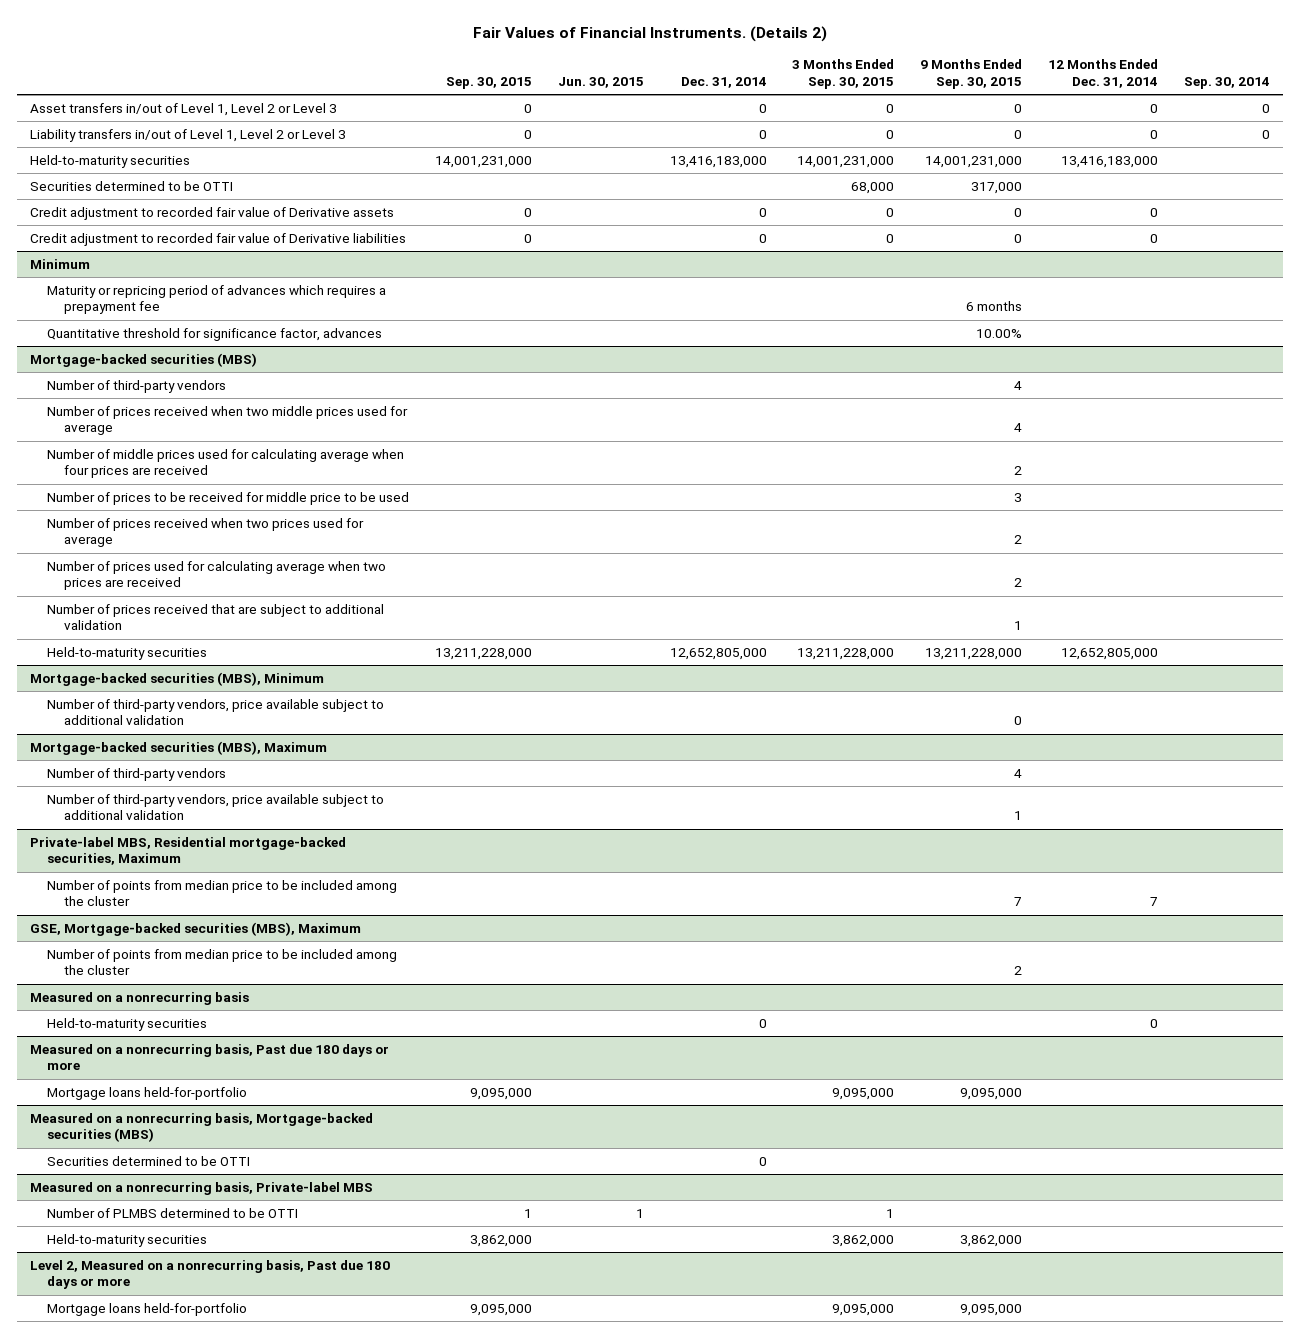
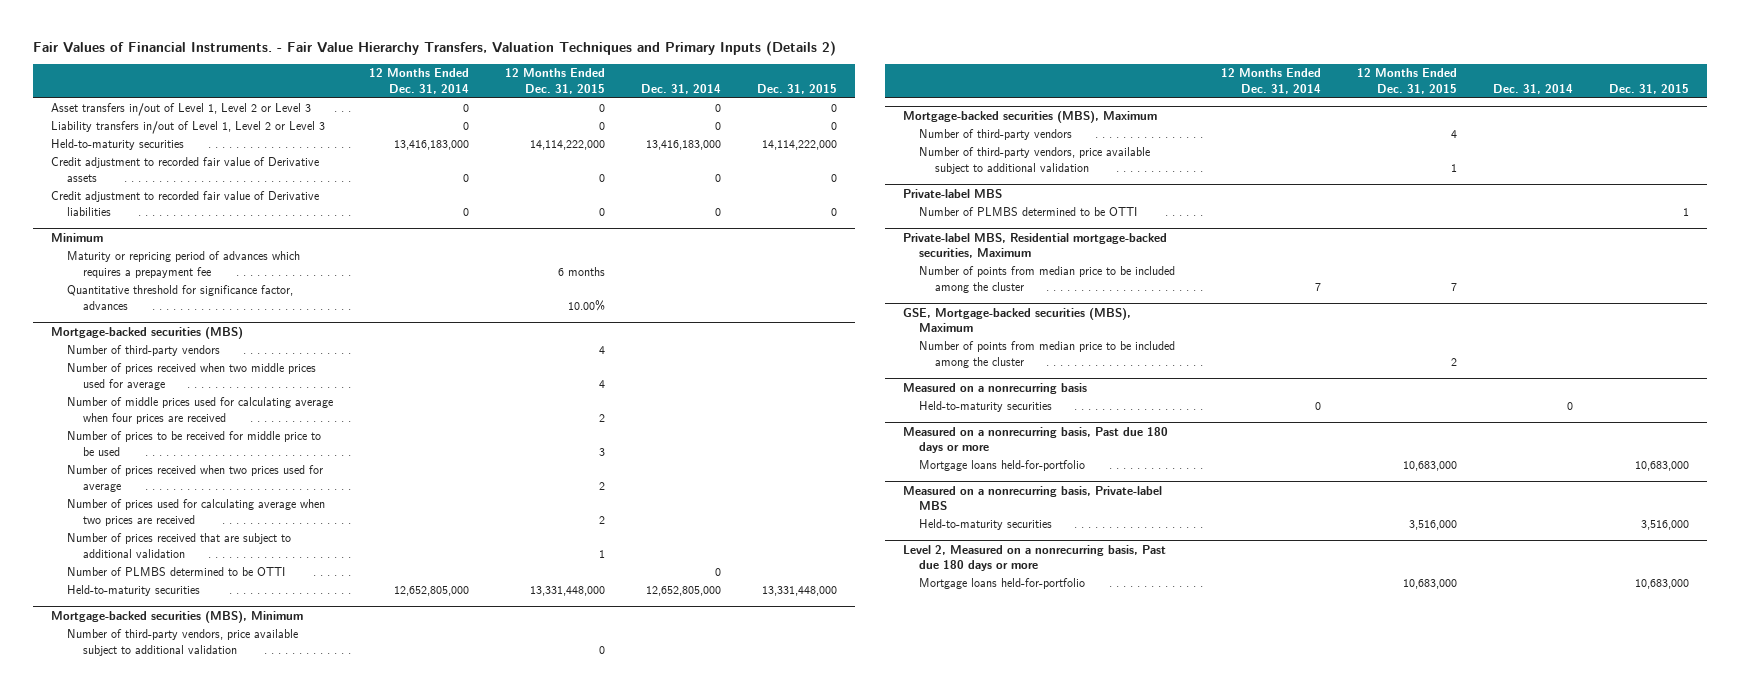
- Fair Values of Financial Instruments. (Details 2)
+ Fair Values of Financial Instruments. - Fair Value Hierarchy Transfers, Valuation Techniques and Primary Inputs (Details 2)
- | Sep. 30, 2015 | Jun. 30, 2015 | Dec. 31, 2014 | 3 Months Ended Sep. 30, 2015 | 9 Months Ended Sep. 30, 2015 | 12 Months Ended Dec. 31, 2014 | Sep. 30, 2014
+ | 12 Months Ended Dec. 31, 2014 | 12 Months Ended Dec. 31, 2015 | Dec. 31, 2014 | Dec. 31, 2015
- Securities determined to be OTTI | | | | 68,000 | 317,000 | |
@ Mortgage-backed securities (MBS)
+ Number of PLMBS determined to be OTTI | | | 0 |
+ Private-label MBS
+ Number of PLMBS determined to be OTTI | | | | 1
- Measured on a nonrecurring basis, Mortgage-backed securities (MBS)
- Securities determined to be OTTI | | | 0 | | | |
@ Measured on a nonrecurring basis, Private-label MBS
- Number of PLMBS determined to be OTTI | 1 | 1 | | 1 | | |

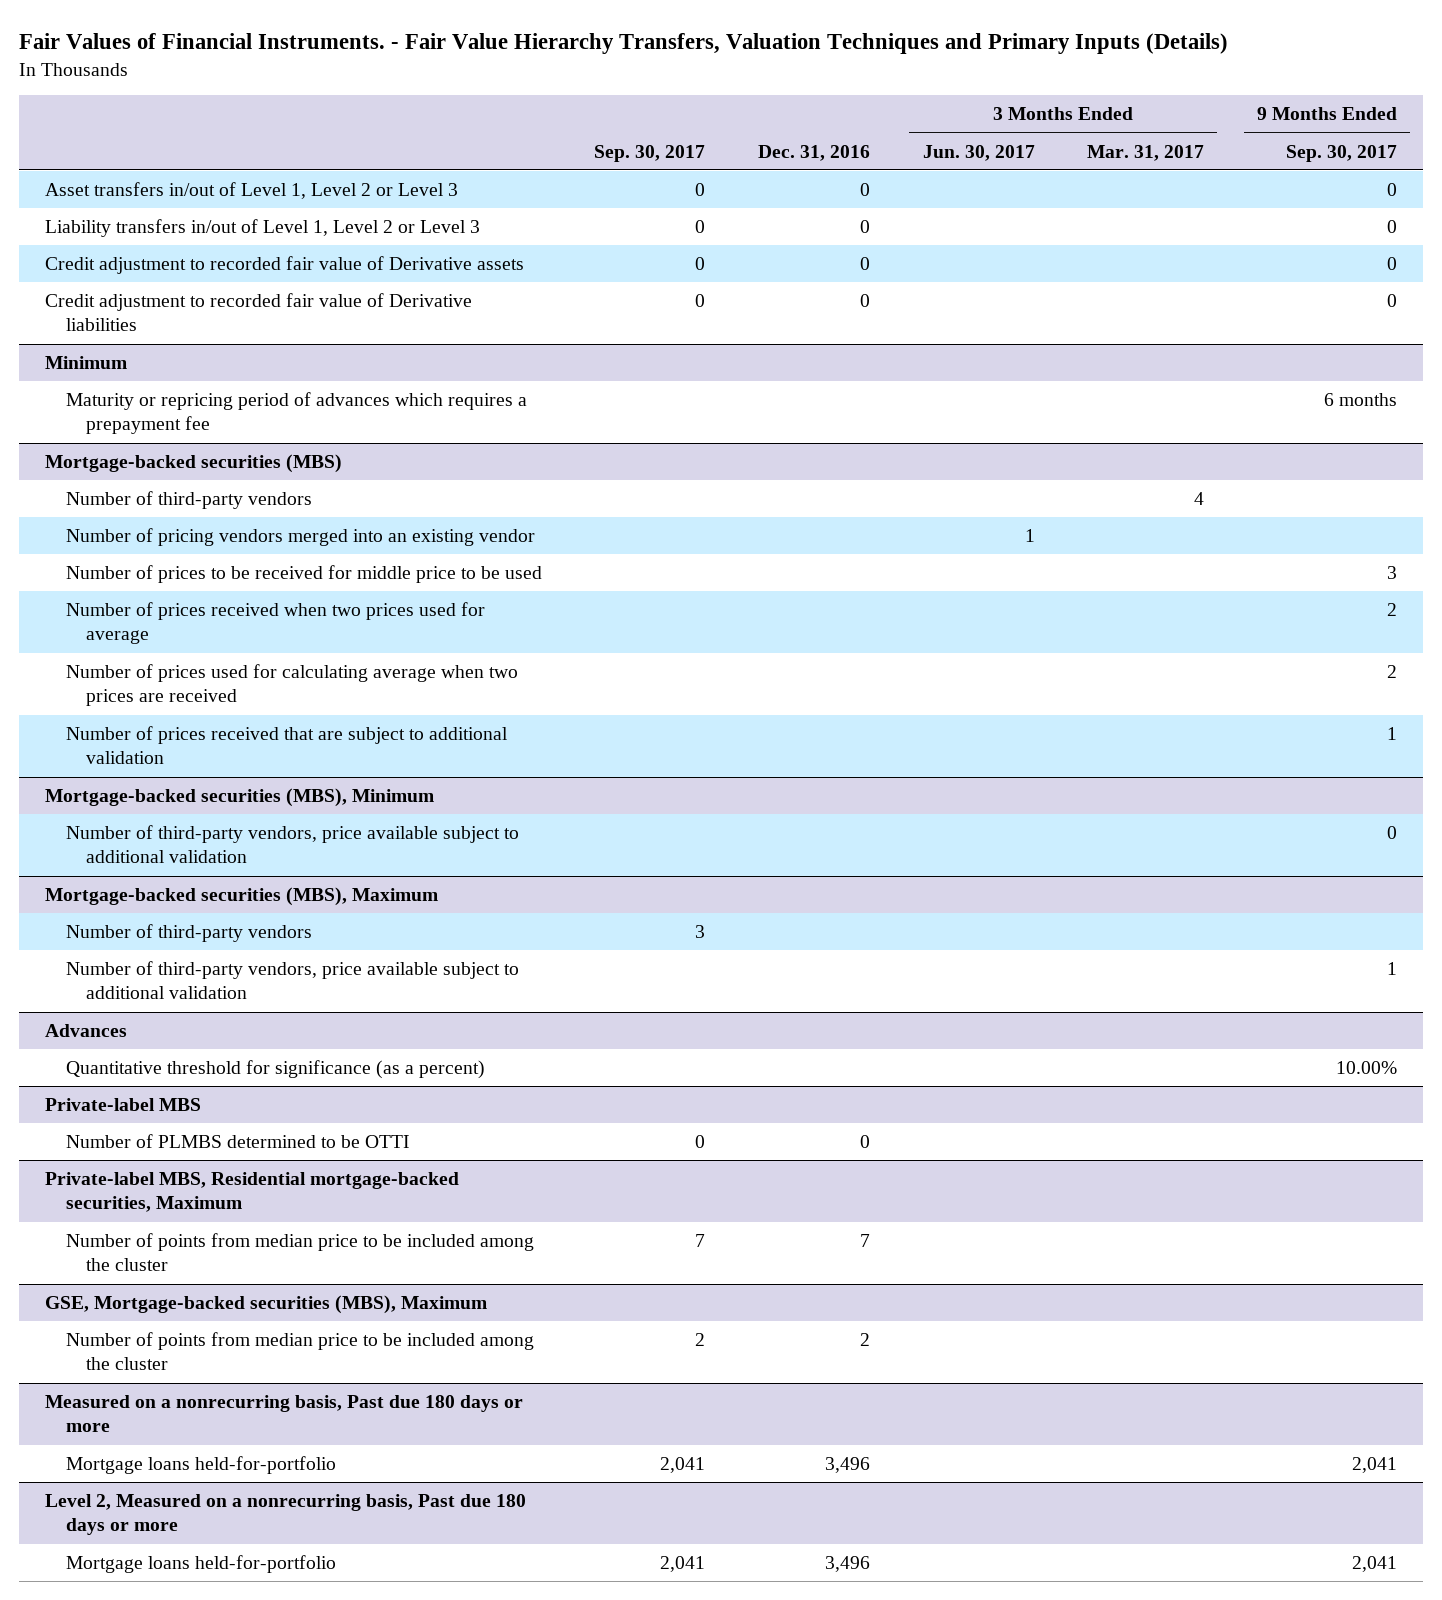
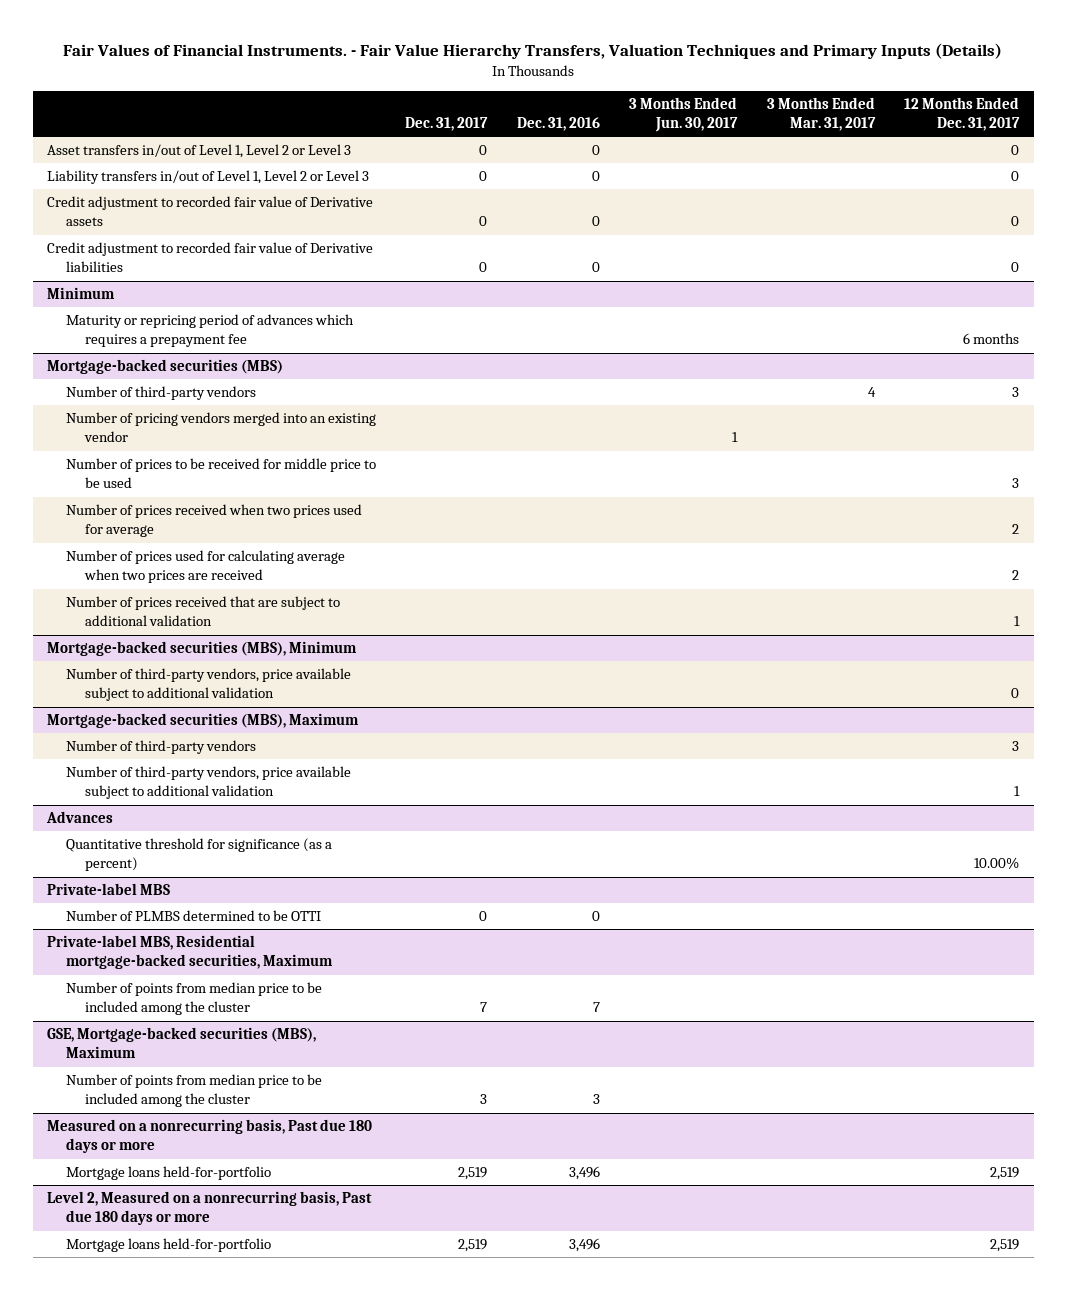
- | Sep. 30, 2017 | Dec. 31, 2016 | 3 Months Ended Jun. 30, 2017 | 3 Months Ended Mar. 31, 2017 | 9 Months Ended Sep. 30, 2017
+ | Dec. 31, 2017 | Dec. 31, 2016 | 3 Months Ended Jun. 30, 2017 | 3 Months Ended Mar. 31, 2017 | 12 Months Ended Dec. 31, 2017
@ GSE, Mortgage-backed securities (MBS), Maximum
- Number of points from median price to be included among the cluster | 2 | 2 | | |
+ Number of points from median price to be included among the cluster | 3 | 3 | | |

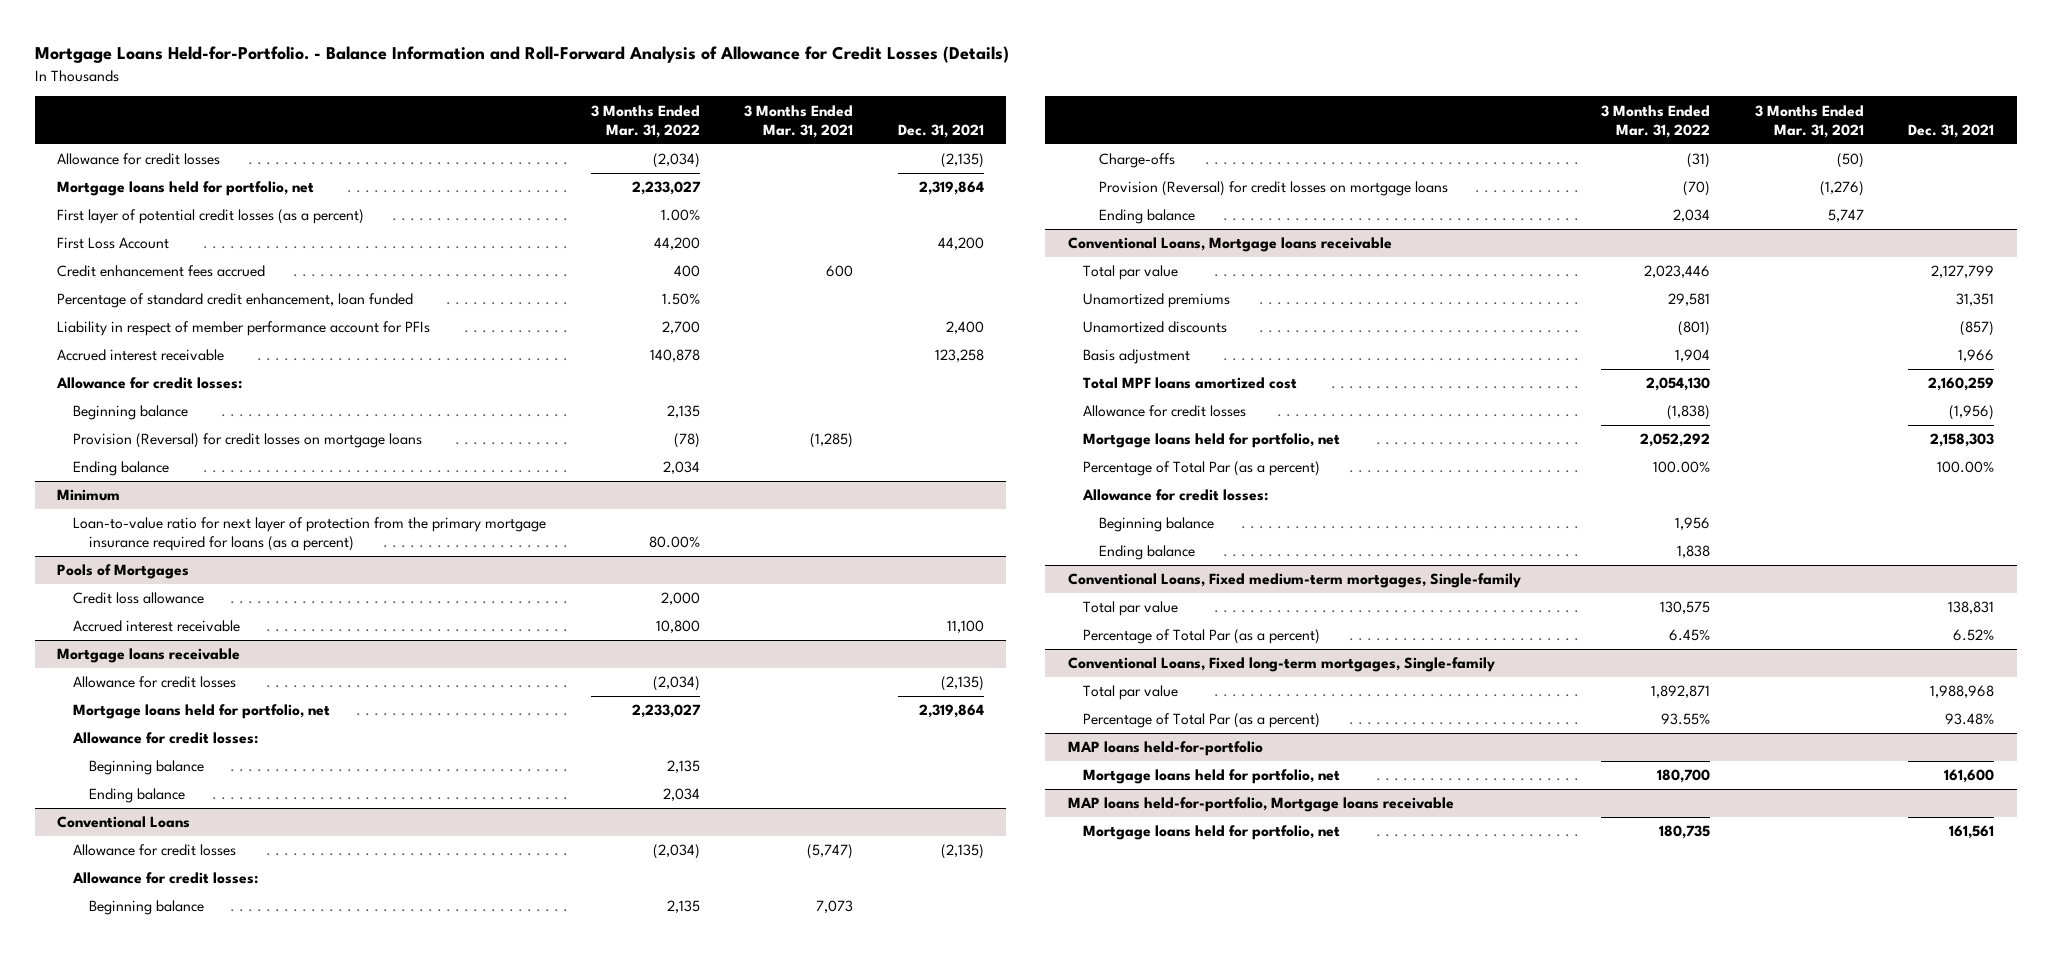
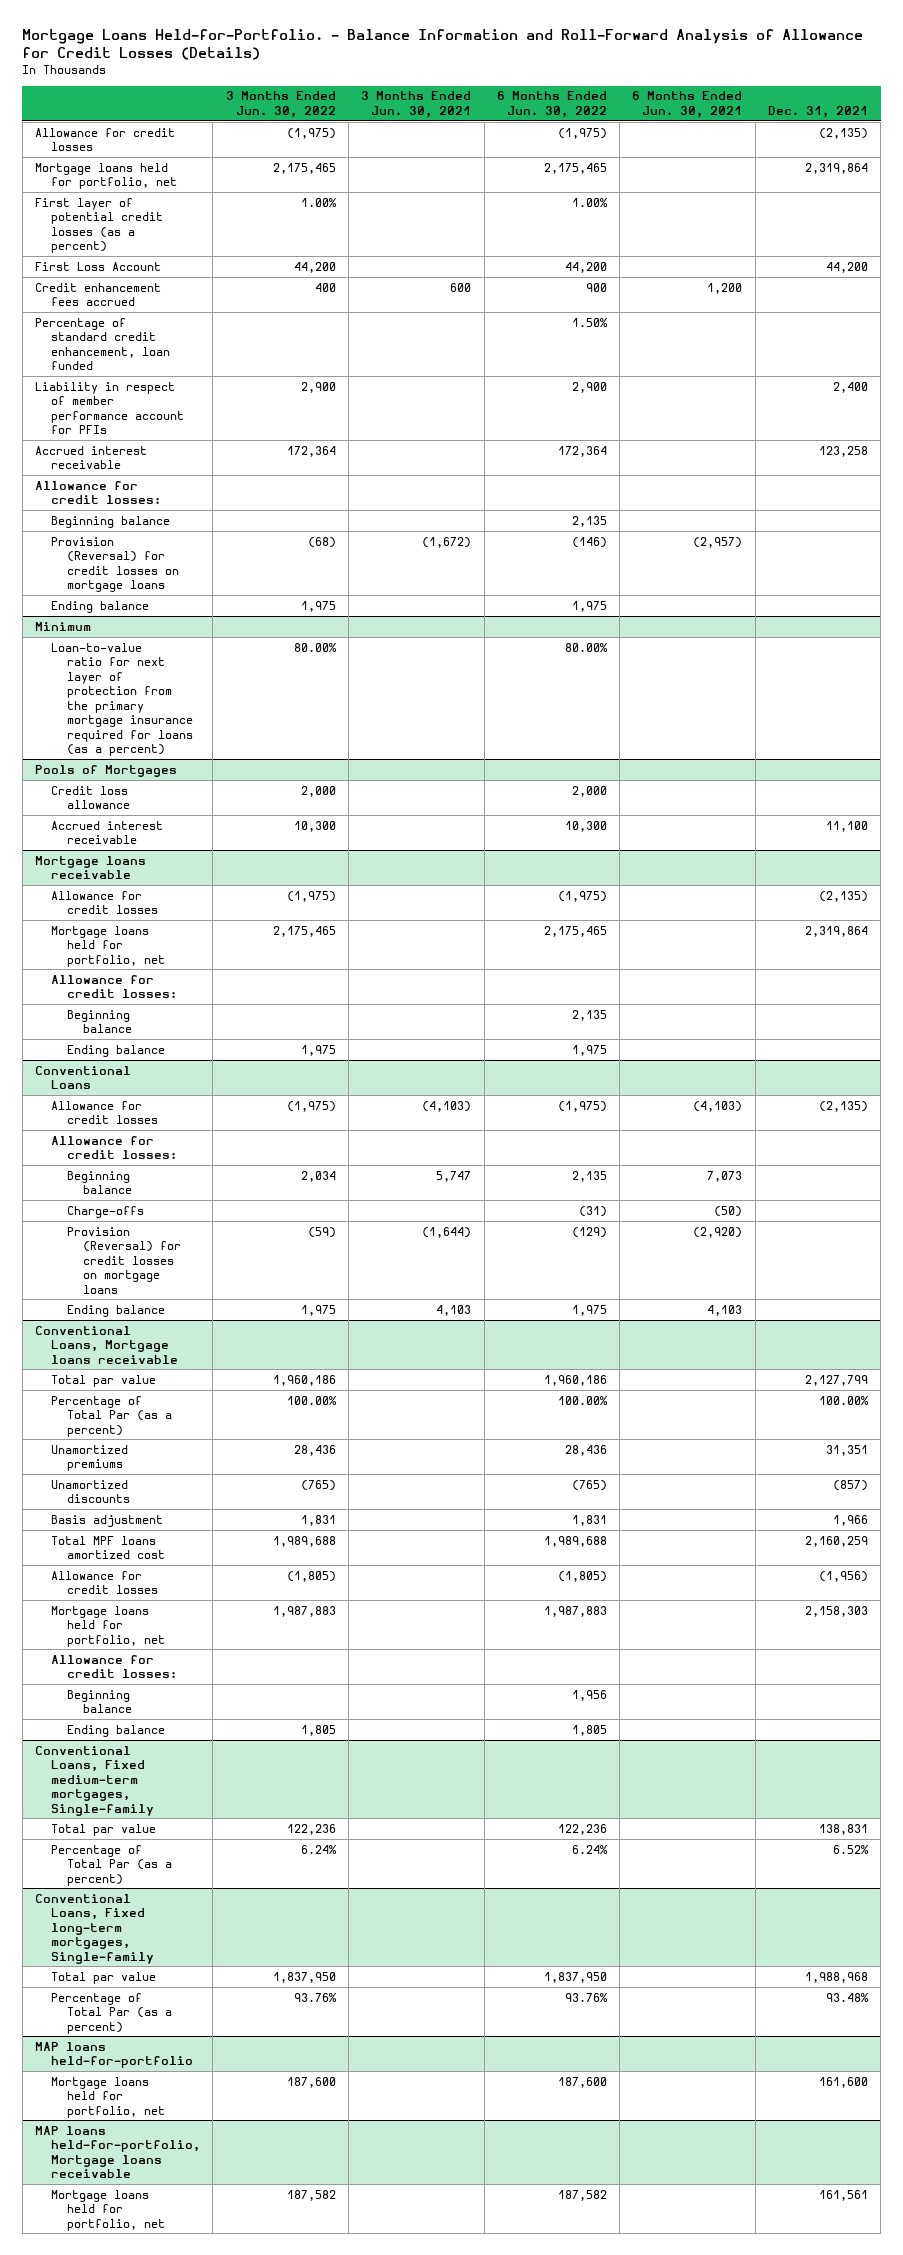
- | 3 Months Ended Mar. 31, 2022 | 3 Months Ended Mar. 31, 2021 | Dec. 31, 2021
+ | 3 Months Ended Jun. 30, 2022 | 3 Months Ended Jun. 30, 2021 | 6 Months Ended Jun. 30, 2022 | 6 Months Ended Jun. 30, 2021 | Dec. 31, 2021
@ Conventional Loans, Mortgage loans receivable
moved up: Percentage of Total Par (as a percent) | 100.00% | | 100.00% | | 100.00%

